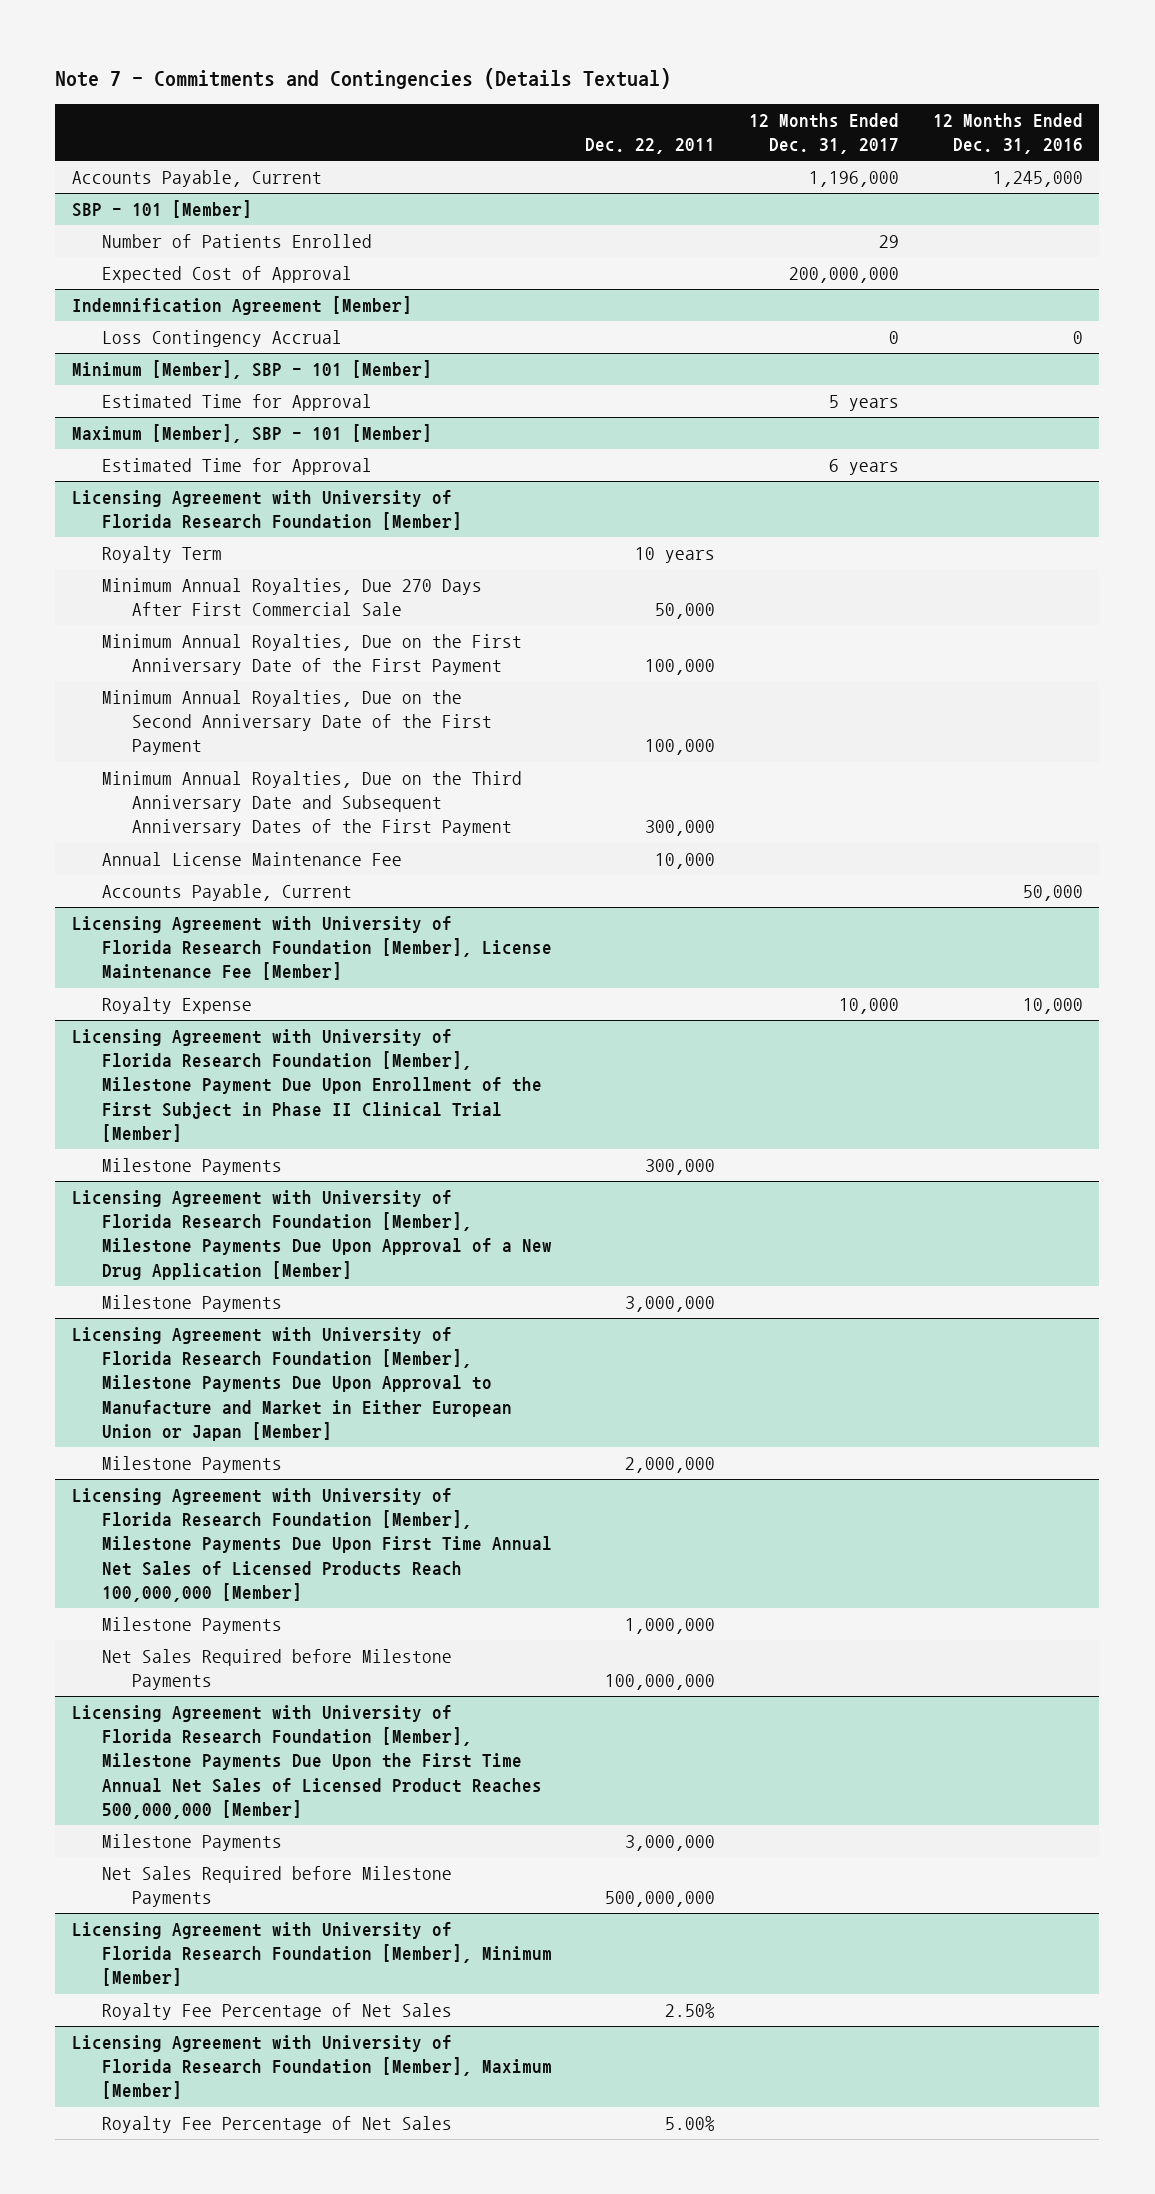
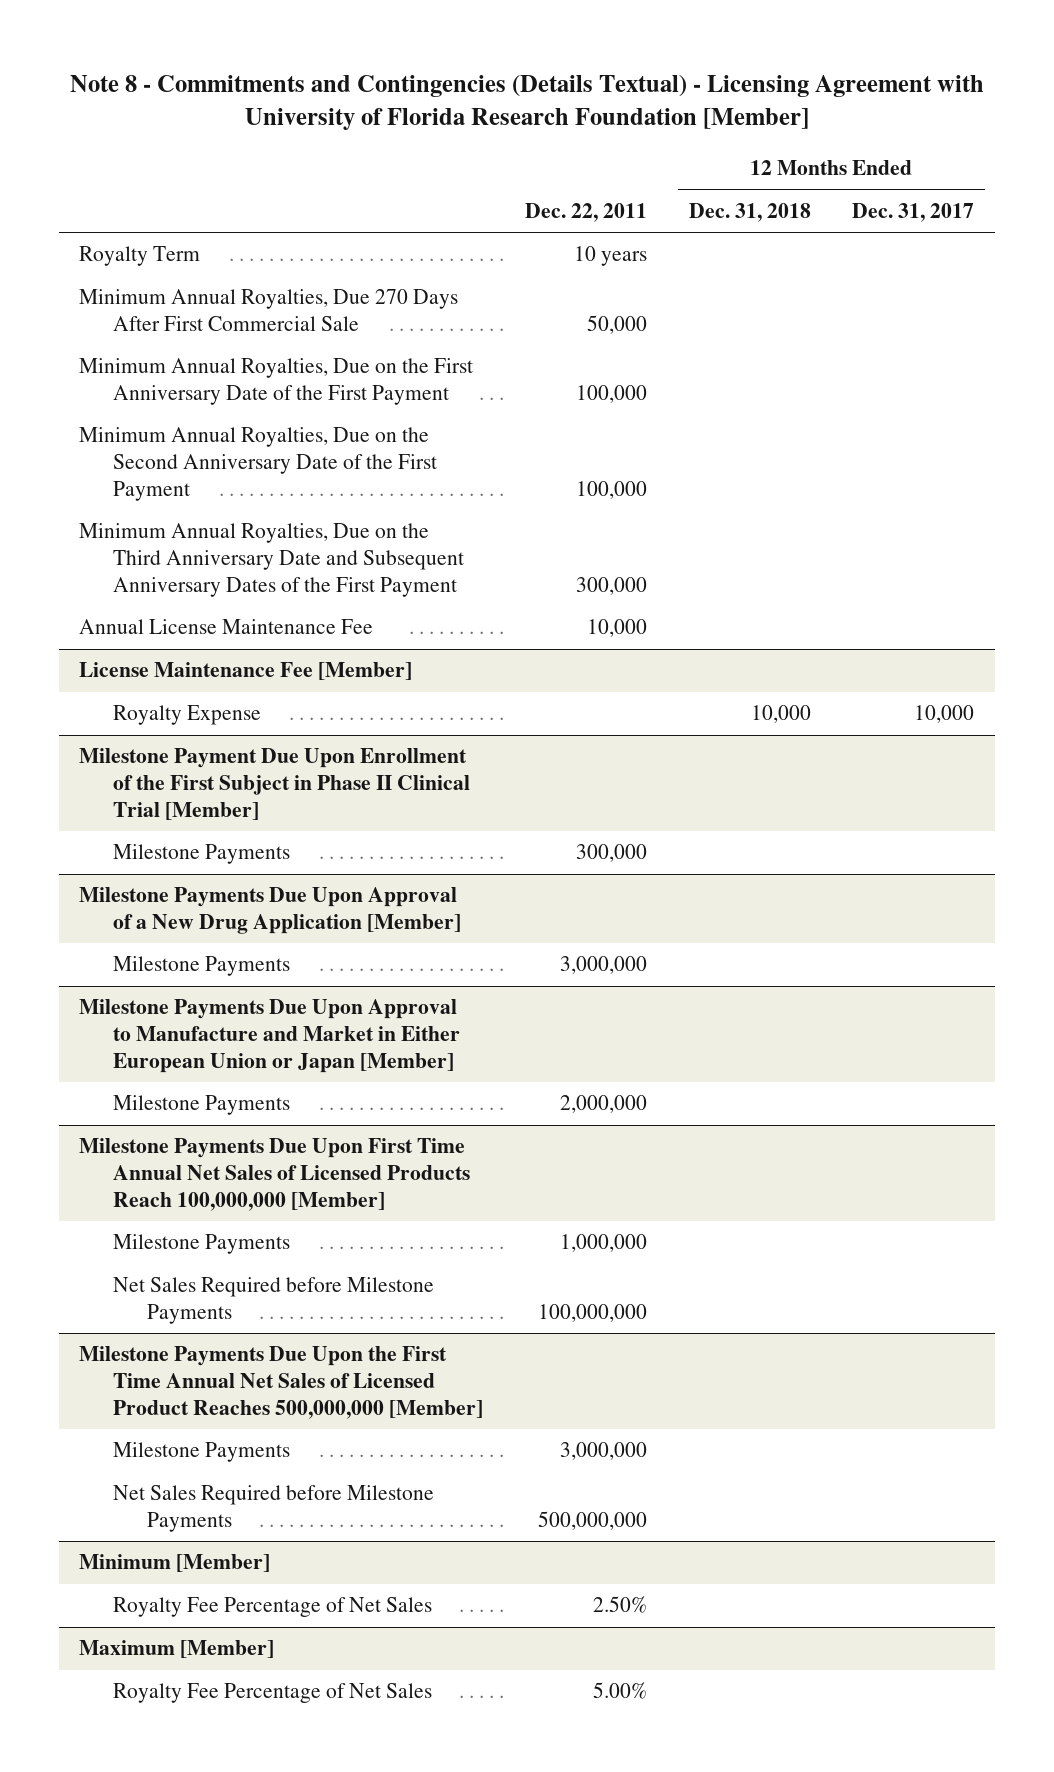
- Note 7 - Commitments and Contingencies (Details Textual)
+ Note 8 - Commitments and Contingencies (Details Textual) - Licensing Agreement with University of Florida Research Foundation [Member]
- | Dec. 22, 2011 | 12 Months Ended Dec. 31, 2017 | 12 Months Ended Dec. 31, 2016
+ | Dec. 22, 2011 | 12 Months Ended Dec. 31, 2018 | 12 Months Ended Dec. 31, 2017
- Accounts Payable, Current | | 1,196,000 | 1,245,000
- SBP - 101 [Member]
- Number of Patients Enrolled | | 29 |
- Expected Cost of Approval | | 200,000,000 |
- Indemnification Agreement [Member]
- Loss Contingency Accrual | | 0 | 0
- Minimum [Member], SBP - 101 [Member]
- Estimated Time for Approval | | 5 years |
- Maximum [Member], SBP - 101 [Member]
- Estimated Time for Approval | | 6 years |
- Licensing Agreement with University of Florida Research Foundation [Member]
- Accounts Payable, Current | | | 50,000
- Licensing Agreement with University of Florida Research Foundation [Member], License Maintenance Fee [Member]
+ License Maintenance Fee [Member]
- Licensing Agreement with University of Florida Research Foundation [Member], Milestone Payment Due Upon Enrollment of the First Subject in Phase II Clinical Trial [Member]
+ Milestone Payment Due Upon Enrollment of the First Subject in Phase II Clinical Trial [Member]
- Licensing Agreement with University of Florida Research Foundation [Member], Milestone Payments Due Upon Approval of a New Drug Application [Member]
+ Milestone Payments Due Upon Approval of a New Drug Application [Member]
- Licensing Agreement with University of Florida Research Foundation [Member], Milestone Payments Due Upon Approval to Manufacture and Market in Either European Union or Japan [Member]
+ Milestone Payments Due Upon Approval to Manufacture and Market in Either European Union or Japan [Member]
- Licensing Agreement with University of Florida Research Foundation [Member], Milestone Payments Due Upon First Time Annual Net Sales of Licensed Products Reach 100,000,000 [Member]
+ Milestone Payments Due Upon First Time Annual Net Sales of Licensed Products Reach 100,000,000 [Member]
- Licensing Agreement with University of Florida Research Foundation [Member], Milestone Payments Due Upon the First Time Annual Net Sales of Licensed Product Reaches 500,000,000 [Member]
+ Milestone Payments Due Upon the First Time Annual Net Sales of Licensed Product Reaches 500,000,000 [Member]
- Licensing Agreement with University of Florida Research Foundation [Member], Minimum [Member]
+ Minimum [Member]
- Licensing Agreement with University of Florida Research Foundation [Member], Maximum [Member]
+ Maximum [Member]

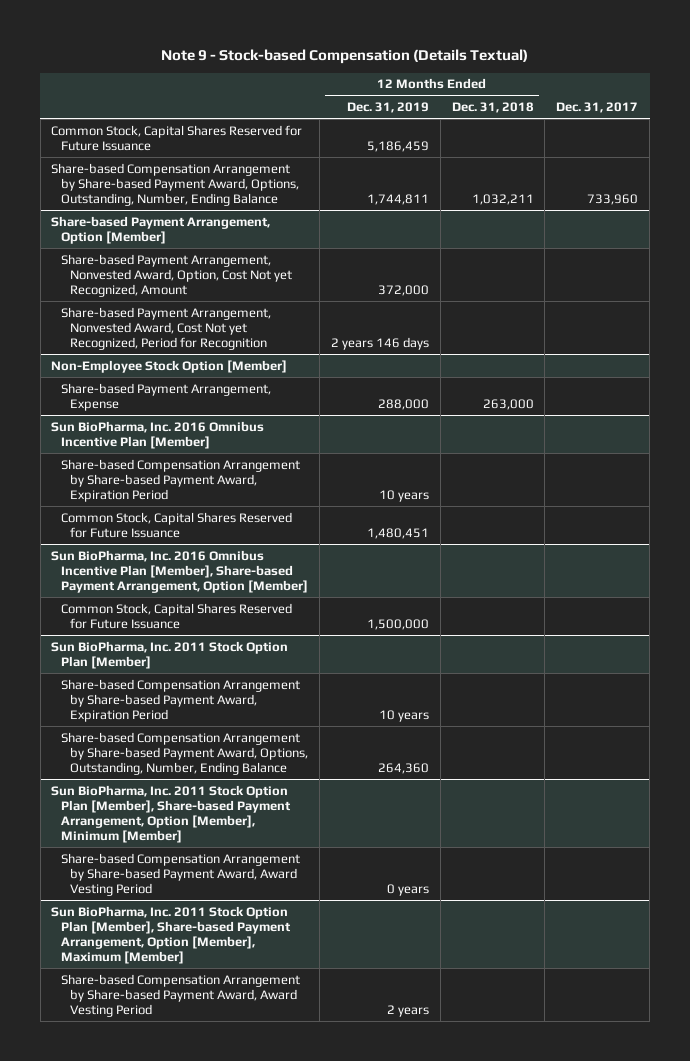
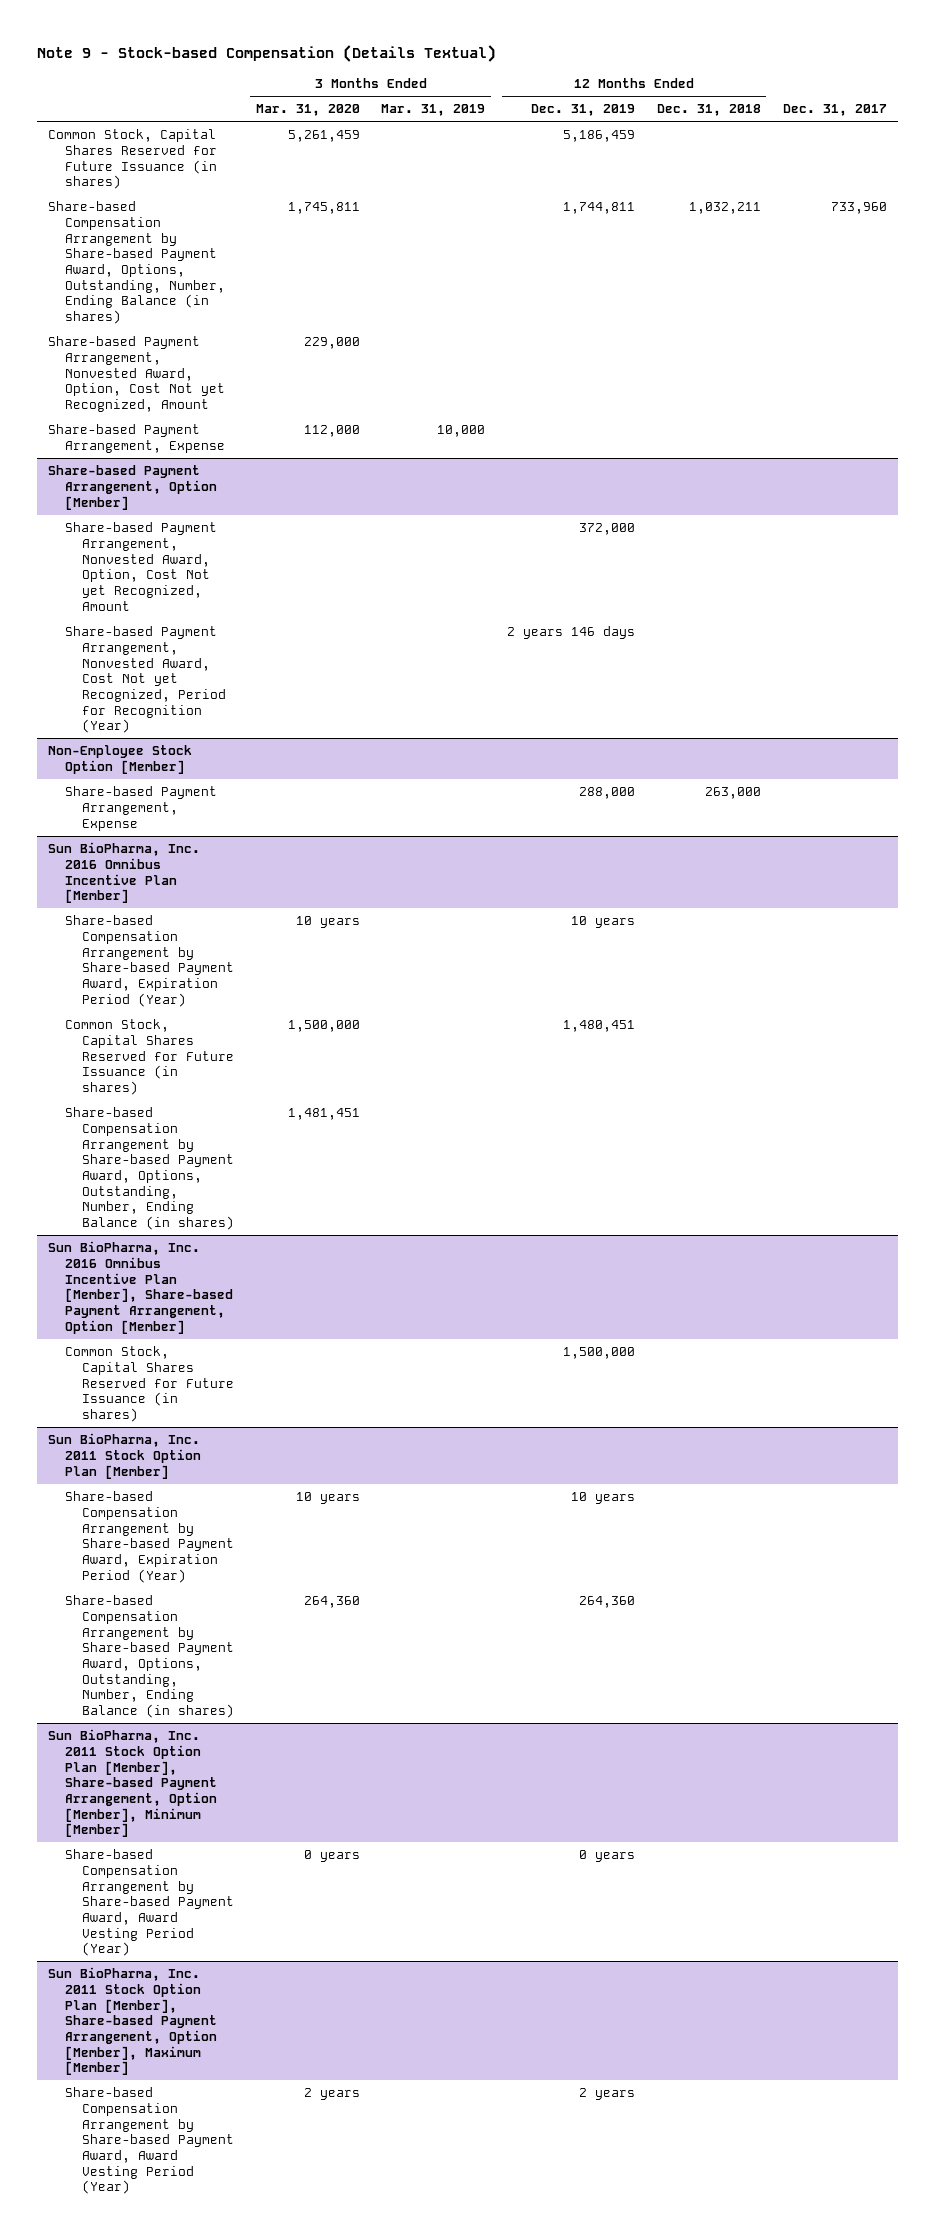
- | 12 Months Ended Dec. 31, 2019 | 12 Months Ended Dec. 31, 2018 | Dec. 31, 2017
+ | 3 Months Ended Mar. 31, 2020 | 3 Months Ended Mar. 31, 2019 | 12 Months Ended Dec. 31, 2019 | 12 Months Ended Dec. 31, 2018 | Dec. 31, 2017
- Common Stock, Capital Shares Reserved for Future Issuance | 5,186,459 | |
- Share-based Compensation Arrangement by Share-based Payment Award, Options, Outstanding, Number, Ending Balance | 1,744,811 | 1,032,211 | 733,960
+ Common Stock, Capital Shares Reserved for Future Issuance (in shares) | 5,261,459 | | 5,186,459 | |
+ Share-based Compensation Arrangement by Share-based Payment Award, Options, Outstanding, Number, Ending Balance (in shares) | 1,745,811 | | 1,744,811 | 1,032,211 | 733,960
+ Share-based Payment Arrangement, Nonvested Award, Option, Cost Not yet Recognized, Amount | 229,000 | | | |
+ Share-based Payment Arrangement, Expense | 112,000 | 10,000 | | |
@ Share-based Payment Arrangement, Option [Member]
- Share-based Payment Arrangement, Nonvested Award, Cost Not yet Recognized, Period for Recognition | 2 years 146 days | |
+ Share-based Payment Arrangement, Nonvested Award, Cost Not yet Recognized, Period for Recognition (Year) | | | 2 years 146 days | |
@ Sun BioPharma, Inc. 2016 Omnibus Incentive Plan [Member]
- Share-based Compensation Arrangement by Share-based Payment Award, Expiration Period | 10 years | |
- Common Stock, Capital Shares Reserved for Future Issuance | 1,480,451 | |
+ Share-based Compensation Arrangement by Share-based Payment Award, Expiration Period (Year) | 10 years | | 10 years | |
+ Common Stock, Capital Shares Reserved for Future Issuance (in shares) | 1,500,000 | | 1,480,451 | |
+ Share-based Compensation Arrangement by Share-based Payment Award, Options, Outstanding, Number, Ending Balance (in shares) | 1,481,451 | | | |
@ Sun BioPharma, Inc. 2016 Omnibus Incentive Plan [Member], Share-based Payment Arrangement, Option [Member]
- Common Stock, Capital Shares Reserved for Future Issuance | 1,500,000 | |
+ Common Stock, Capital Shares Reserved for Future Issuance (in shares) | | | 1,500,000 | |
@ Sun BioPharma, Inc. 2011 Stock Option Plan [Member]
- Share-based Compensation Arrangement by Share-based Payment Award, Expiration Period | 10 years | |
- Share-based Compensation Arrangement by Share-based Payment Award, Options, Outstanding, Number, Ending Balance | 264,360 | |
+ Share-based Compensation Arrangement by Share-based Payment Award, Expiration Period (Year) | 10 years | | 10 years | |
+ Share-based Compensation Arrangement by Share-based Payment Award, Options, Outstanding, Number, Ending Balance (in shares) | 264,360 | | 264,360 | |
@ Sun BioPharma, Inc. 2011 Stock Option Plan [Member], Share-based Payment Arrangement, Option [Member], Minimum [Member]
- Share-based Compensation Arrangement by Share-based Payment Award, Award Vesting Period | 0 years | |
+ Share-based Compensation Arrangement by Share-based Payment Award, Award Vesting Period (Year) | 0 years | | 0 years | |
@ Sun BioPharma, Inc. 2011 Stock Option Plan [Member], Share-based Payment Arrangement, Option [Member], Maximum [Member]
- Share-based Compensation Arrangement by Share-based Payment Award, Award Vesting Period | 2 years | |
+ Share-based Compensation Arrangement by Share-based Payment Award, Award Vesting Period (Year) | 2 years | | 2 years | |

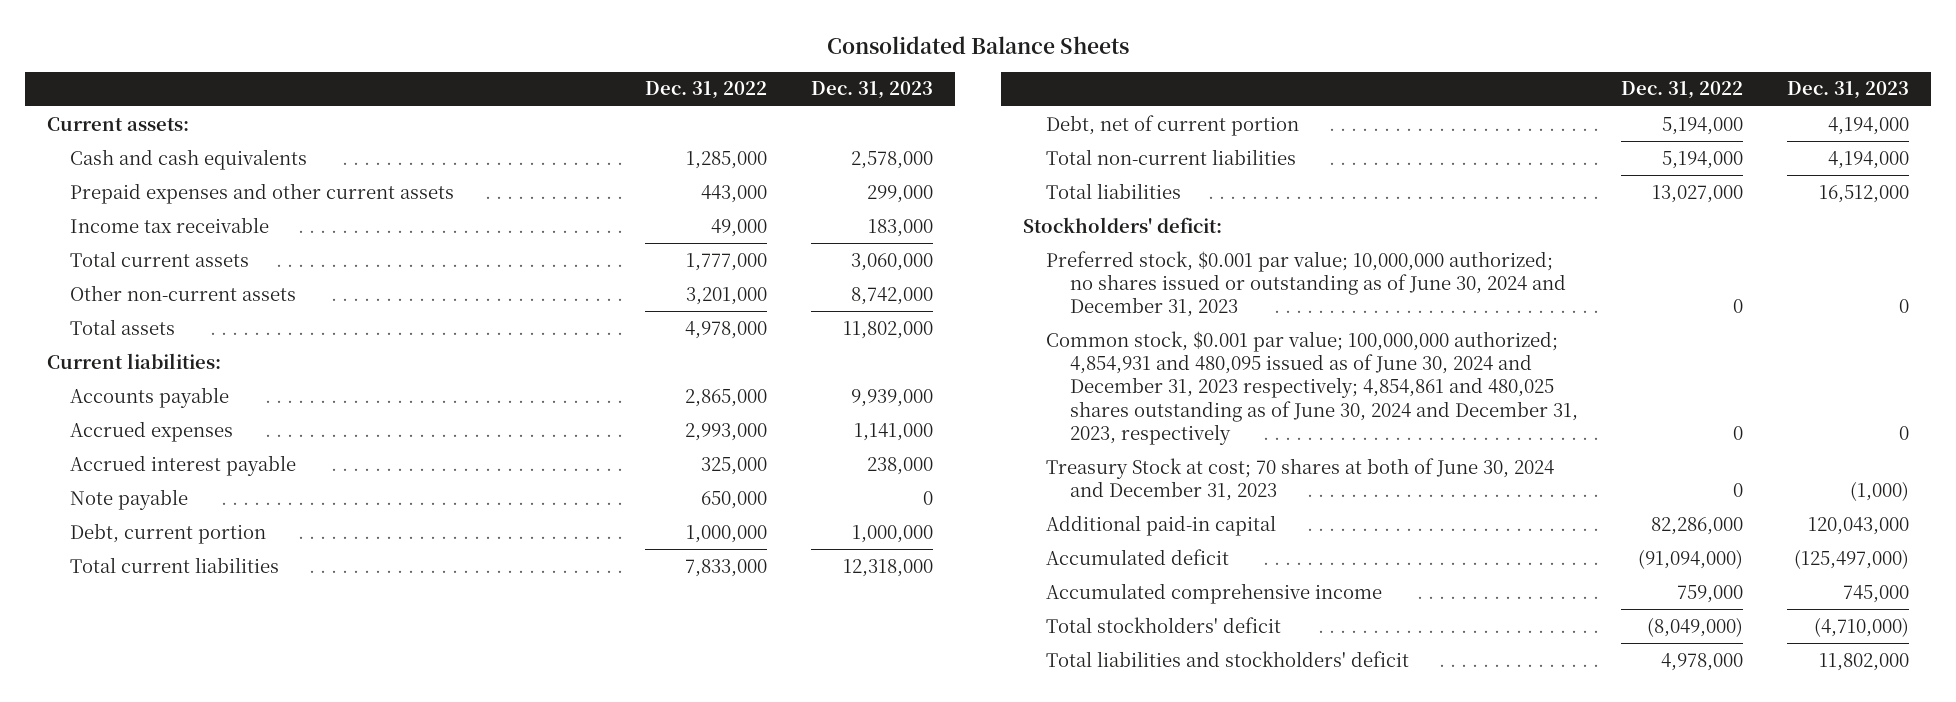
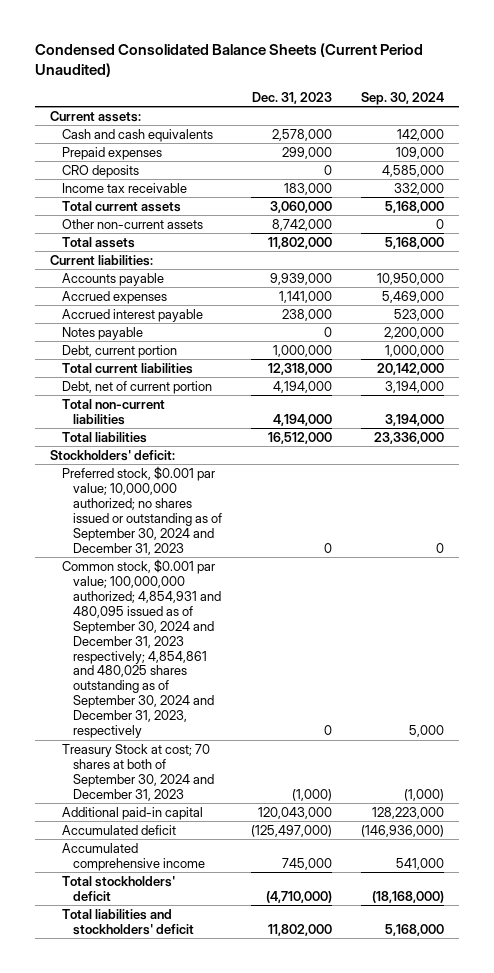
- Consolidated Balance Sheets
+ Condensed Consolidated Balance Sheets (Current Period Unaudited)
- | Dec. 31, 2022 | Dec. 31, 2023
+ | Dec. 31, 2023 | Sep. 30, 2024
- Prepaid expenses and other current assets | 443,000 | 299,000
+ Prepaid expenses | 299,000 | 109,000
+ CRO deposits | 0 | 4,585,000
- Note payable | 650,000 | 0
+ Notes payable | 0 | 2,200,000
- Preferred stock, $0.001 par value; 10,000,000 authorized; no shares issued or outstanding as of June 30, 2024 and December 31, 2023 | 0 | 0
- Common stock, $0.001 par value; 100,000,000 authorized; 4,854,931 and 480,095 issued as of June 30, 2024 and December 31, 2023 respectively; 4,854,861 and 480,025 shares outstanding as of June 30, 2024 and December 31, 2023, respectively | 0 | 0
- Treasury Stock at cost; 70 shares at both of June 30, 2024 and December 31, 2023 | 0 | (1,000)
+ Preferred stock, $0.001 par value; 10,000,000 authorized; no shares issued or outstanding as of September 30, 2024 and December 31, 2023 | 0 | 0
+ Common stock, $0.001 par value; 100,000,000 authorized; 4,854,931 and 480,095 issued as of September 30, 2024 and December 31, 2023 respectively; 4,854,861 and 480,025 shares outstanding as of September 30, 2024 and December 31, 2023, respectively | 0 | 5,000
+ Treasury Stock at cost; 70 shares at both of September 30, 2024 and December 31, 2023 | (1,000) | (1,000)

